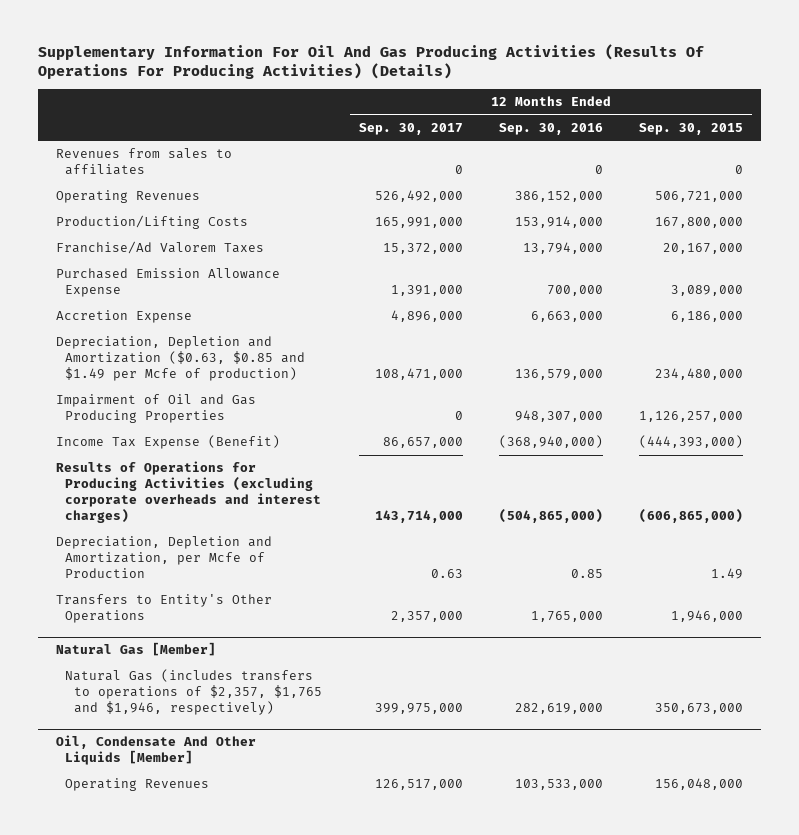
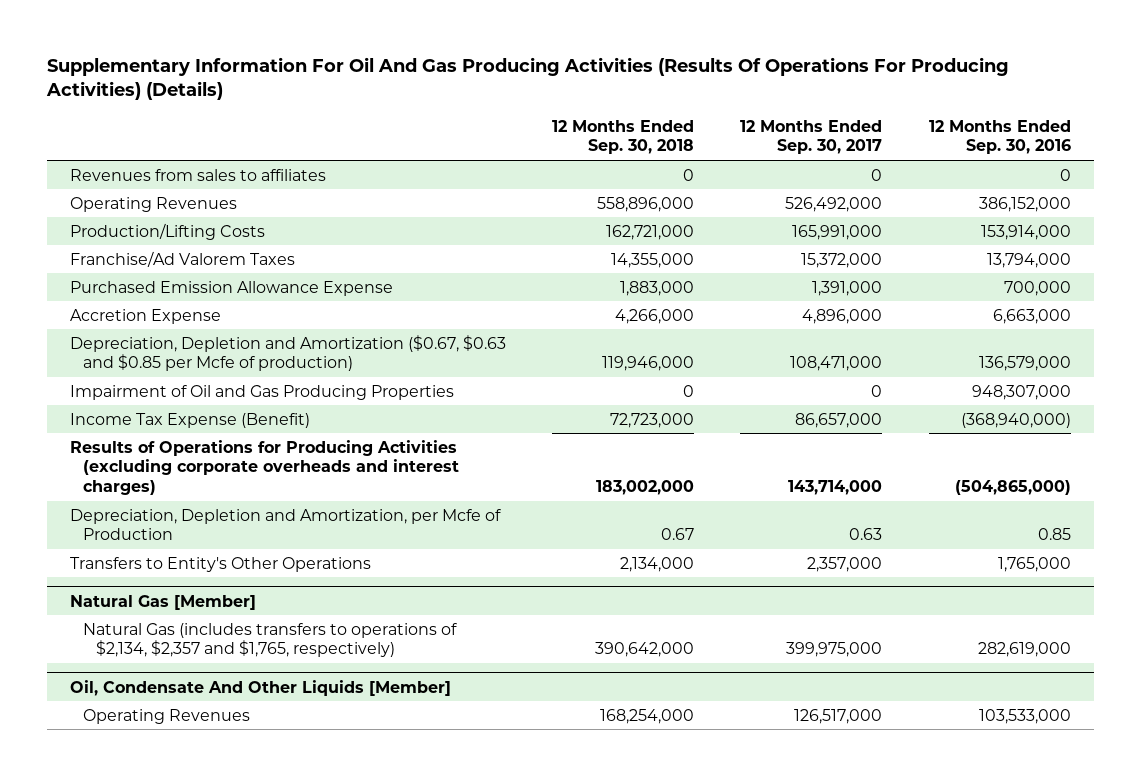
- | 12 Months Ended Sep. 30, 2017 | 12 Months Ended Sep. 30, 2016 | 12 Months Ended Sep. 30, 2015
+ | 12 Months Ended Sep. 30, 2018 | 12 Months Ended Sep. 30, 2017 | 12 Months Ended Sep. 30, 2016
- Depreciation, Depletion and Amortization ($0.63, $0.85 and $1.49 per Mcfe of production) | 108,471,000 | 136,579,000 | 234,480,000
+ Depreciation, Depletion and Amortization ($0.67, $0.63 and $0.85 per Mcfe of production) | 119,946,000 | 108,471,000 | 136,579,000
@ Natural Gas [Member]
- Natural Gas (includes transfers to operations of $2,357, $1,765 and $1,946, respectively) | 399,975,000 | 282,619,000 | 350,673,000
+ Natural Gas (includes transfers to operations of $2,134, $2,357 and $1,765, respectively) | 390,642,000 | 399,975,000 | 282,619,000

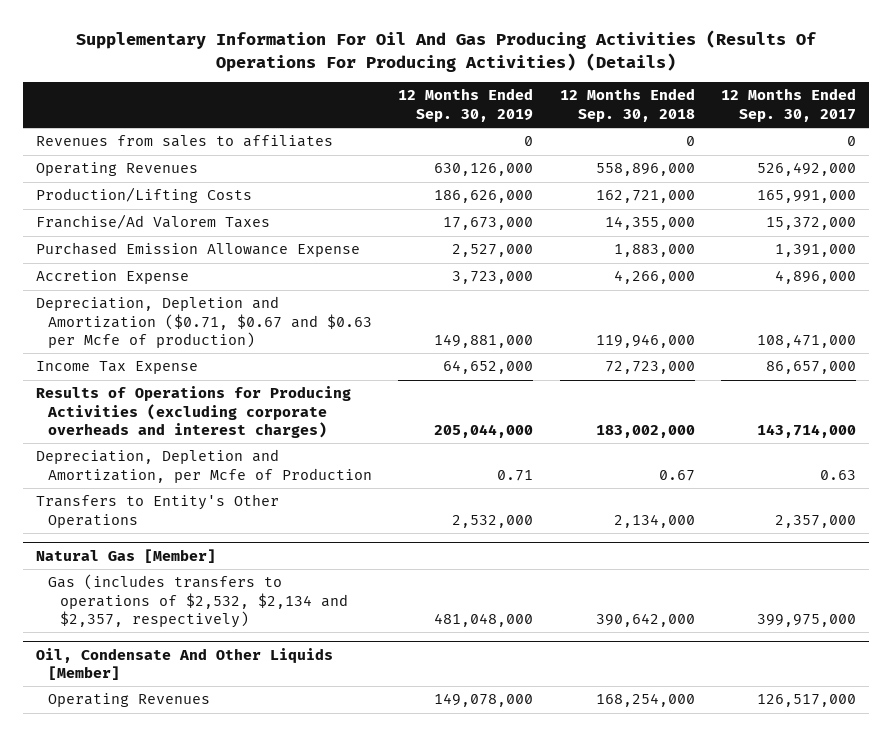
- | 12 Months Ended Sep. 30, 2018 | 12 Months Ended Sep. 30, 2017 | 12 Months Ended Sep. 30, 2016
+ | 12 Months Ended Sep. 30, 2019 | 12 Months Ended Sep. 30, 2018 | 12 Months Ended Sep. 30, 2017
- Depreciation, Depletion and Amortization ($0.67, $0.63 and $0.85 per Mcfe of production) | 119,946,000 | 108,471,000 | 136,579,000
- Impairment of Oil and Gas Producing Properties | 0 | 0 | 948,307,000
- Income Tax Expense (Benefit) | 72,723,000 | 86,657,000 | (368,940,000)
+ Depreciation, Depletion and Amortization ($0.71, $0.67 and $0.63 per Mcfe of production) | 149,881,000 | 119,946,000 | 108,471,000
+ Income Tax Expense | 64,652,000 | 72,723,000 | 86,657,000
@ Natural Gas [Member]
- Natural Gas (includes transfers to operations of $2,134, $2,357 and $1,765, respectively) | 390,642,000 | 399,975,000 | 282,619,000
+ Gas (includes transfers to operations of $2,532, $2,134 and $2,357, respectively) | 481,048,000 | 390,642,000 | 399,975,000

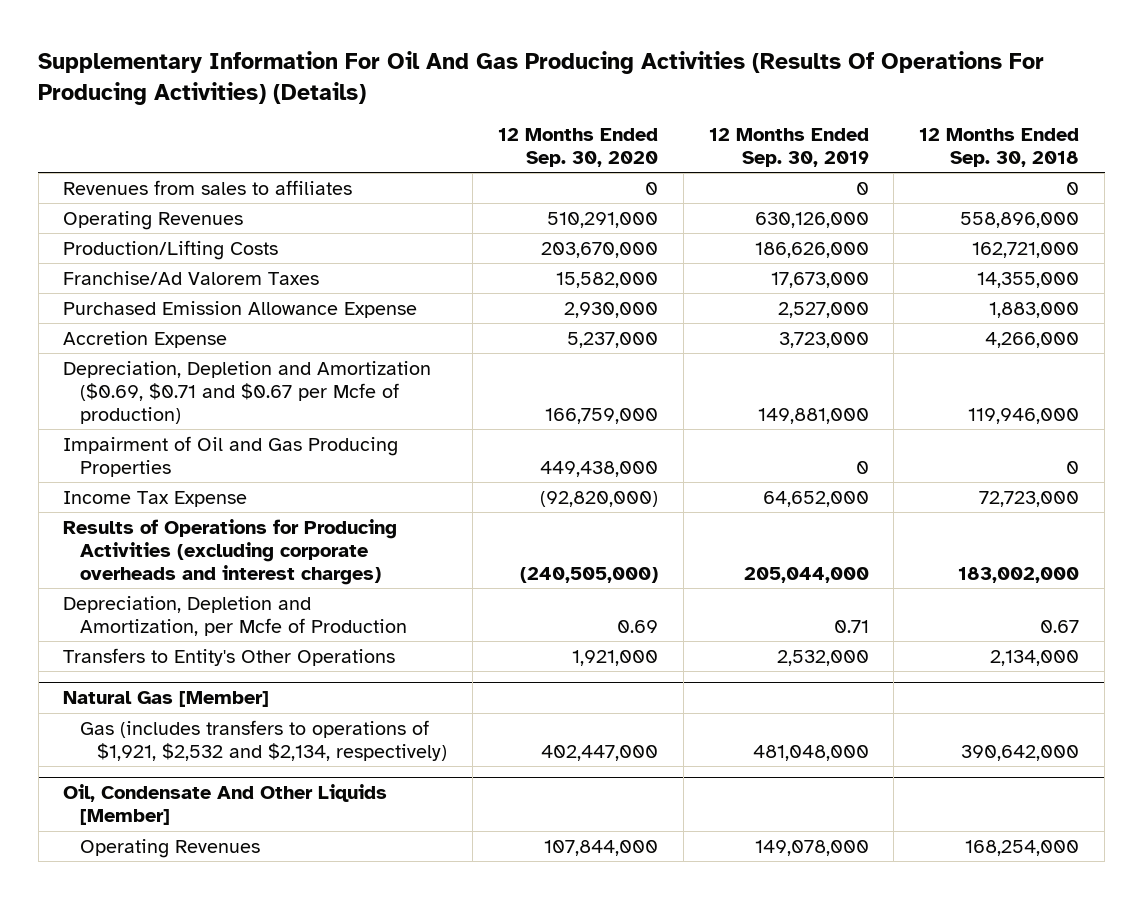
- | 12 Months Ended Sep. 30, 2019 | 12 Months Ended Sep. 30, 2018 | 12 Months Ended Sep. 30, 2017
+ | 12 Months Ended Sep. 30, 2020 | 12 Months Ended Sep. 30, 2019 | 12 Months Ended Sep. 30, 2018
- Depreciation, Depletion and Amortization ($0.71, $0.67 and $0.63 per Mcfe of production) | 149,881,000 | 119,946,000 | 108,471,000
+ Depreciation, Depletion and Amortization ($0.69, $0.71 and $0.67 per Mcfe of production) | 166,759,000 | 149,881,000 | 119,946,000
+ Impairment of Oil and Gas Producing Properties | 449,438,000 | 0 | 0
@ Natural Gas [Member]
- Gas (includes transfers to operations of $2,532, $2,134 and $2,357, respectively) | 481,048,000 | 390,642,000 | 399,975,000
+ Gas (includes transfers to operations of $1,921, $2,532 and $2,134, respectively) | 402,447,000 | 481,048,000 | 390,642,000

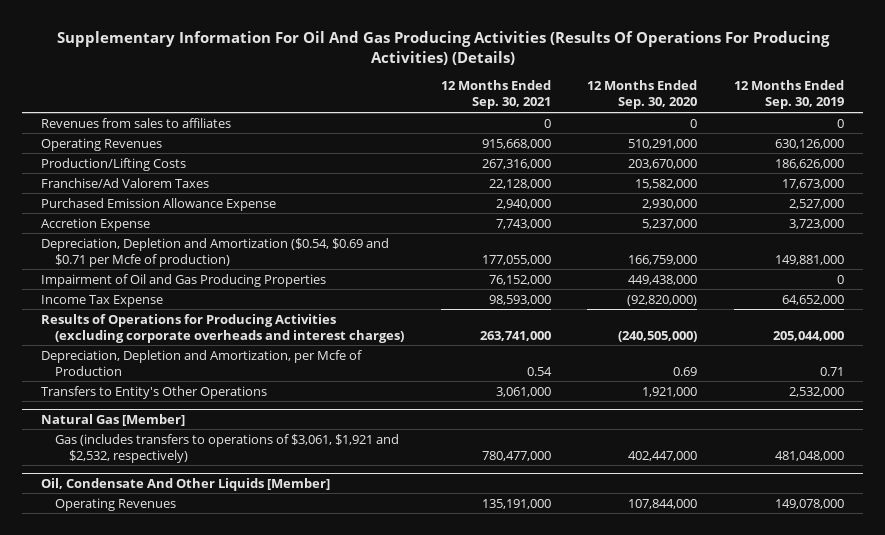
- | 12 Months Ended Sep. 30, 2020 | 12 Months Ended Sep. 30, 2019 | 12 Months Ended Sep. 30, 2018
+ | 12 Months Ended Sep. 30, 2021 | 12 Months Ended Sep. 30, 2020 | 12 Months Ended Sep. 30, 2019
- Depreciation, Depletion and Amortization ($0.69, $0.71 and $0.67 per Mcfe of production) | 166,759,000 | 149,881,000 | 119,946,000
+ Depreciation, Depletion and Amortization ($0.54, $0.69 and $0.71 per Mcfe of production) | 177,055,000 | 166,759,000 | 149,881,000
@ Natural Gas [Member]
- Gas (includes transfers to operations of $1,921, $2,532 and $2,134, respectively) | 402,447,000 | 481,048,000 | 390,642,000
+ Gas (includes transfers to operations of $3,061, $1,921 and $2,532, respectively) | 780,477,000 | 402,447,000 | 481,048,000

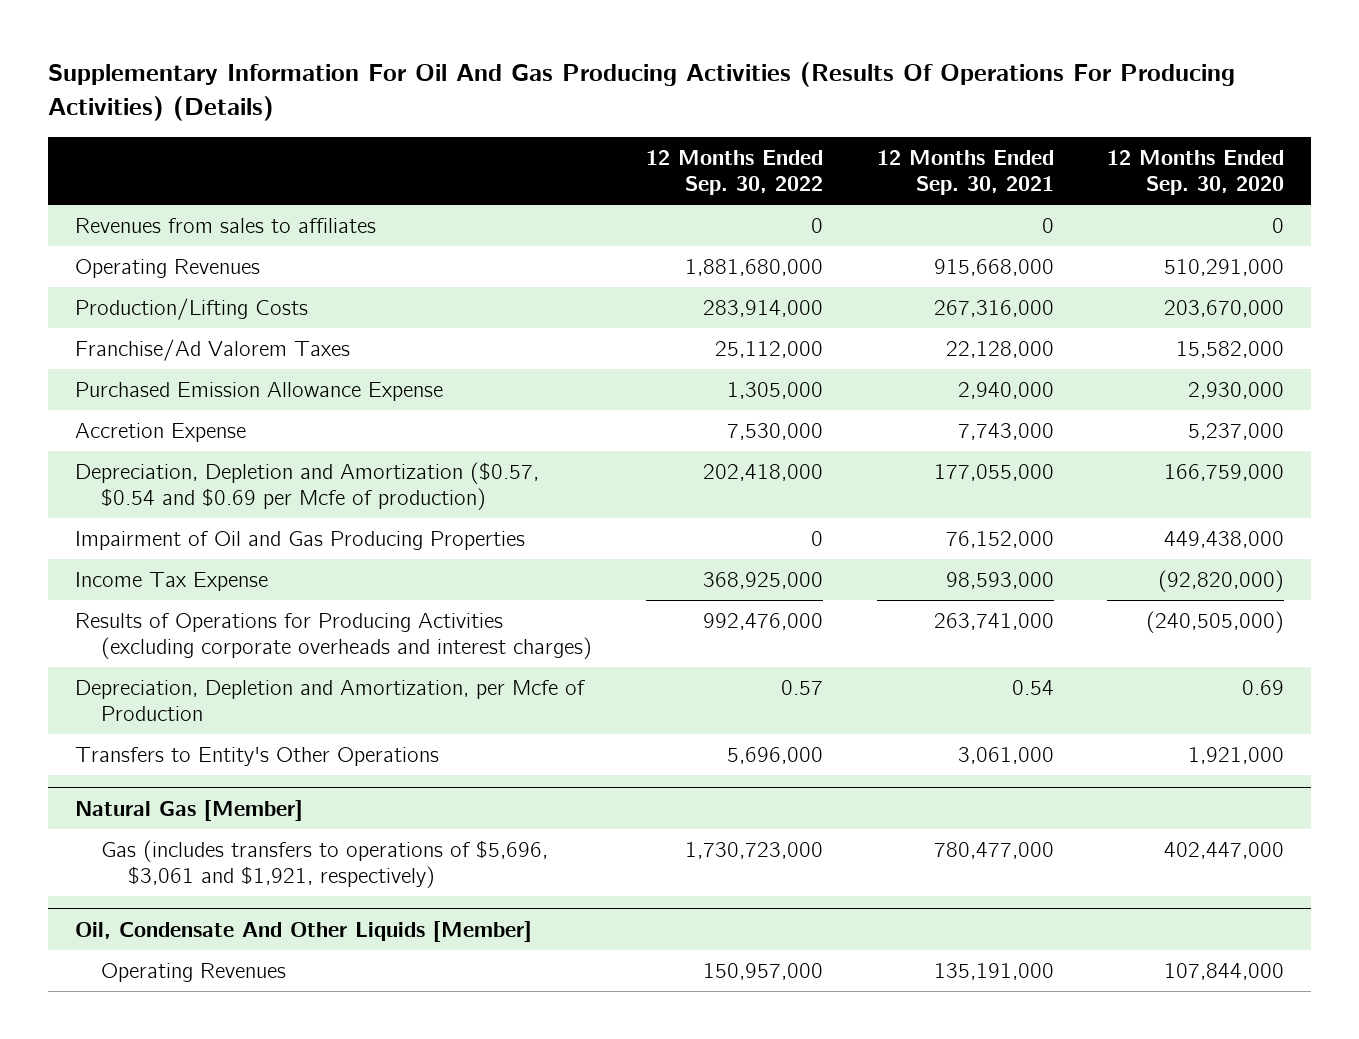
- | 12 Months Ended Sep. 30, 2021 | 12 Months Ended Sep. 30, 2020 | 12 Months Ended Sep. 30, 2019
+ | 12 Months Ended Sep. 30, 2022 | 12 Months Ended Sep. 30, 2021 | 12 Months Ended Sep. 30, 2020
- Depreciation, Depletion and Amortization ($0.54, $0.69 and $0.71 per Mcfe of production) | 177,055,000 | 166,759,000 | 149,881,000
+ Depreciation, Depletion and Amortization ($0.57, $0.54 and $0.69 per Mcfe of production) | 202,418,000 | 177,055,000 | 166,759,000
@ Natural Gas [Member]
- Gas (includes transfers to operations of $3,061, $1,921 and $2,532, respectively) | 780,477,000 | 402,447,000 | 481,048,000
+ Gas (includes transfers to operations of $5,696, $3,061 and $1,921, respectively) | 1,730,723,000 | 780,477,000 | 402,447,000

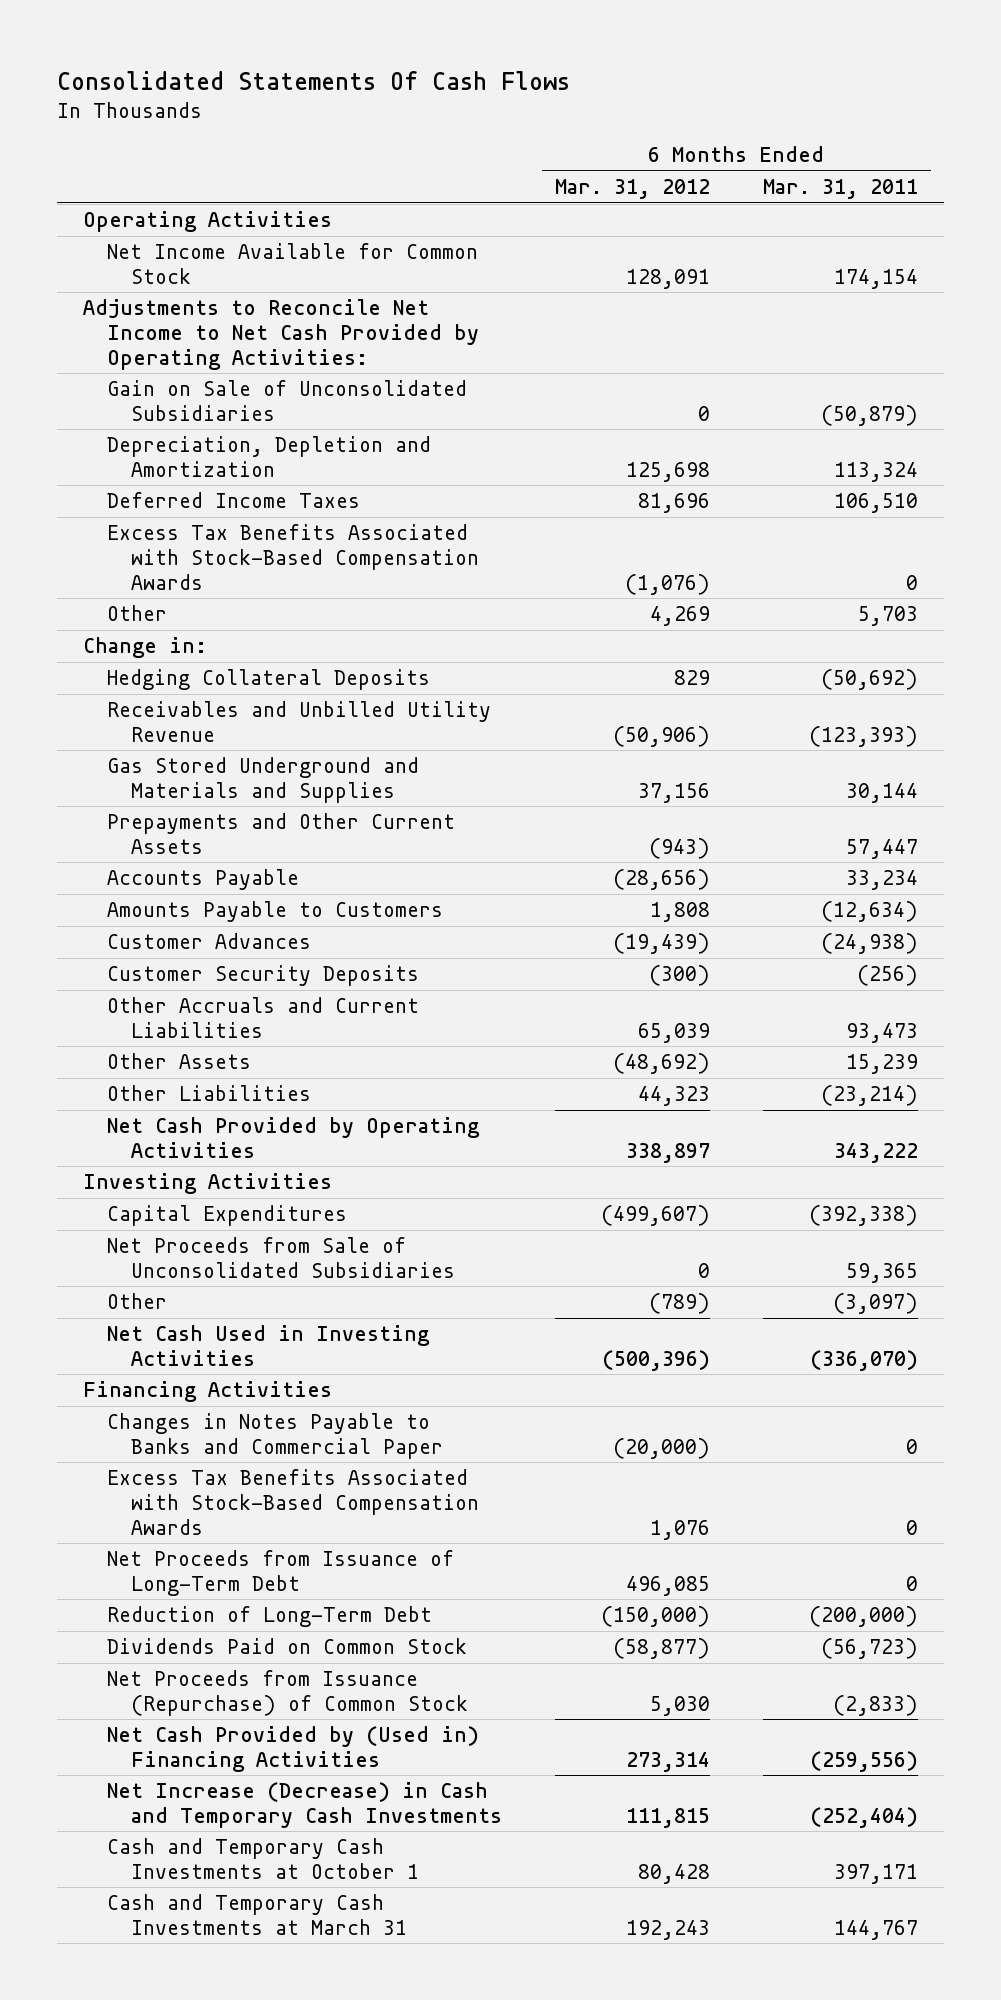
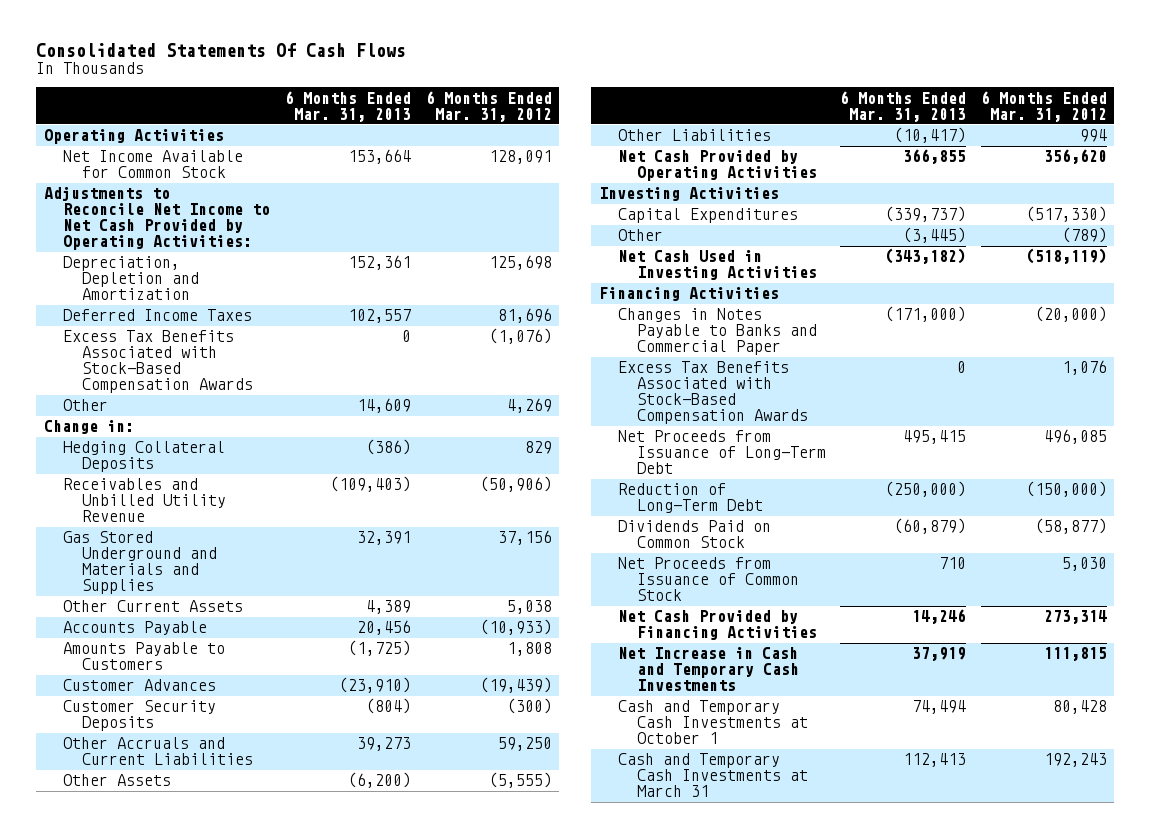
- | 6 Months Ended Mar. 31, 2012 | 6 Months Ended Mar. 31, 2011
+ | 6 Months Ended Mar. 31, 2013 | 6 Months Ended Mar. 31, 2012
- Gain on Sale of Unconsolidated Subsidiaries | 0 | (50,879)
- Prepayments and Other Current Assets | (943) | 57,447
- Accounts Payable | (28,656) | 33,234
+ Other Current Assets | 4,389 | 5,038
+ Accounts Payable | 20,456 | (10,933)
- Other Accruals and Current Liabilities | 65,039 | 93,473
- Other Assets | (48,692) | 15,239
- Other Liabilities | 44,323 | (23,214)
- Net Cash Provided by Operating Activities | 338,897 | 343,222
+ Other Accruals and Current Liabilities | 39,273 | 59,250
+ Other Assets | (6,200) | (5,555)
+ Other Liabilities | (10,417) | 994
+ Net Cash Provided by Operating Activities | 366,855 | 356,620
- Capital Expenditures | (499,607) | (392,338)
- Net Proceeds from Sale of Unconsolidated Subsidiaries | 0 | 59,365
+ Capital Expenditures | (339,737) | (517,330)
- Net Cash Used in Investing Activities | (500,396) | (336,070)
+ Net Cash Used in Investing Activities | (343,182) | (518,119)
- Net Proceeds from Issuance (Repurchase) of Common Stock | 5,030 | (2,833)
- Net Cash Provided by (Used in) Financing Activities | 273,314 | (259,556)
- Net Increase (Decrease) in Cash and Temporary Cash Investments | 111,815 | (252,404)
+ Net Proceeds from Issuance of Common Stock | 710 | 5,030
+ Net Cash Provided by Financing Activities | 14,246 | 273,314
+ Net Increase in Cash and Temporary Cash Investments | 37,919 | 111,815

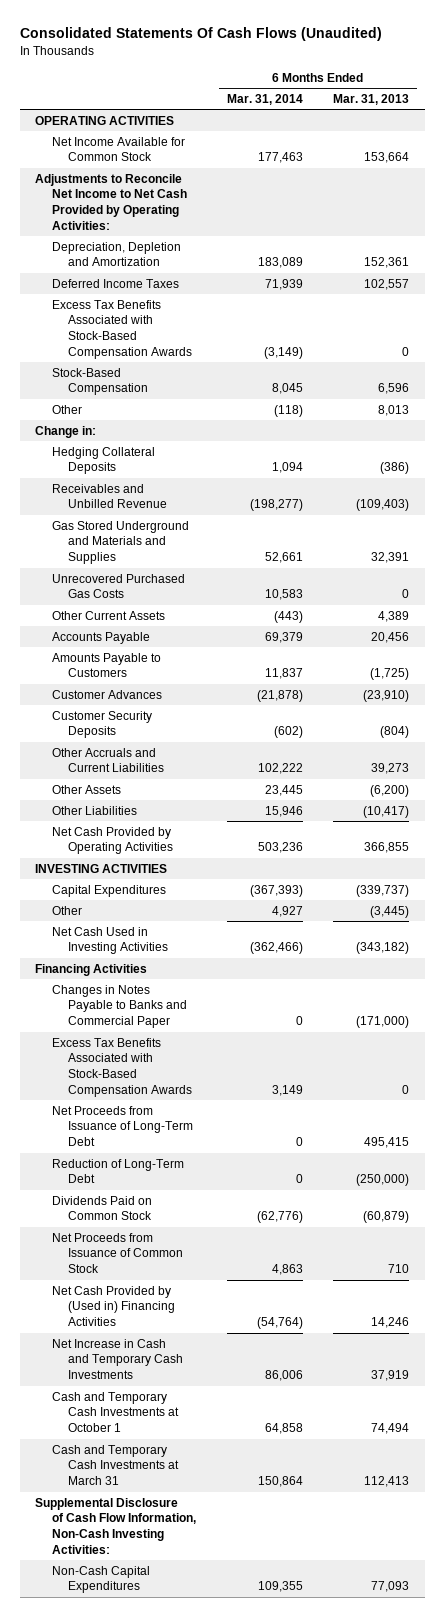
- Consolidated Statements Of Cash Flows
+ Consolidated Statements Of Cash Flows (Unaudited)
- | 6 Months Ended Mar. 31, 2013 | 6 Months Ended Mar. 31, 2012
+ | 6 Months Ended Mar. 31, 2014 | 6 Months Ended Mar. 31, 2013
- Operating Activities
+ OPERATING ACTIVITIES
- Other | 14,609 | 4,269
+ Stock-Based Compensation | 8,045 | 6,596
+ Other | (118) | 8,013
- Receivables and Unbilled Utility Revenue | (109,403) | (50,906)
+ Receivables and Unbilled Revenue | (198,277) | (109,403)
+ Unrecovered Purchased Gas Costs | 10,583 | 0
- Investing Activities
+ INVESTING ACTIVITIES
- Net Cash Provided by Financing Activities | 14,246 | 273,314
+ Net Cash Provided by (Used in) Financing Activities | (54,764) | 14,246
+ Supplemental Disclosure of Cash Flow Information, Non-Cash Investing Activities:
+ Non-Cash Capital Expenditures | 109,355 | 77,093

